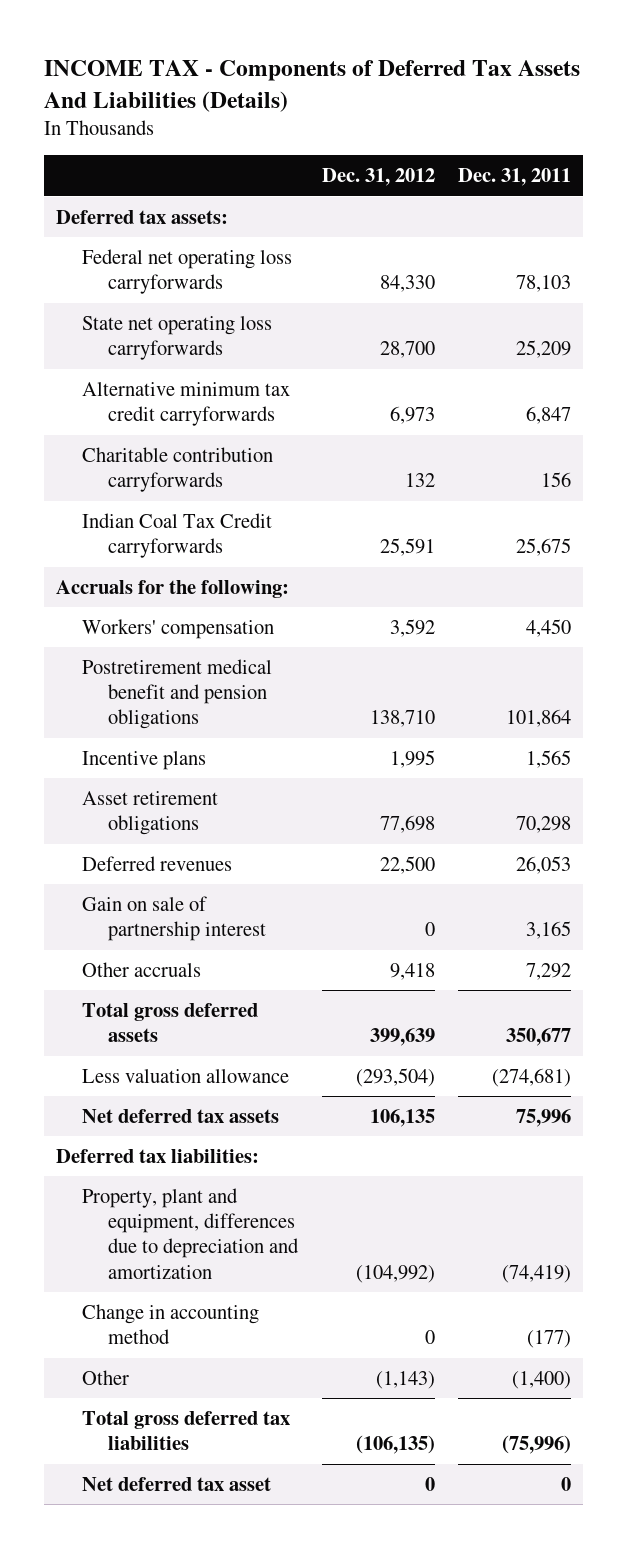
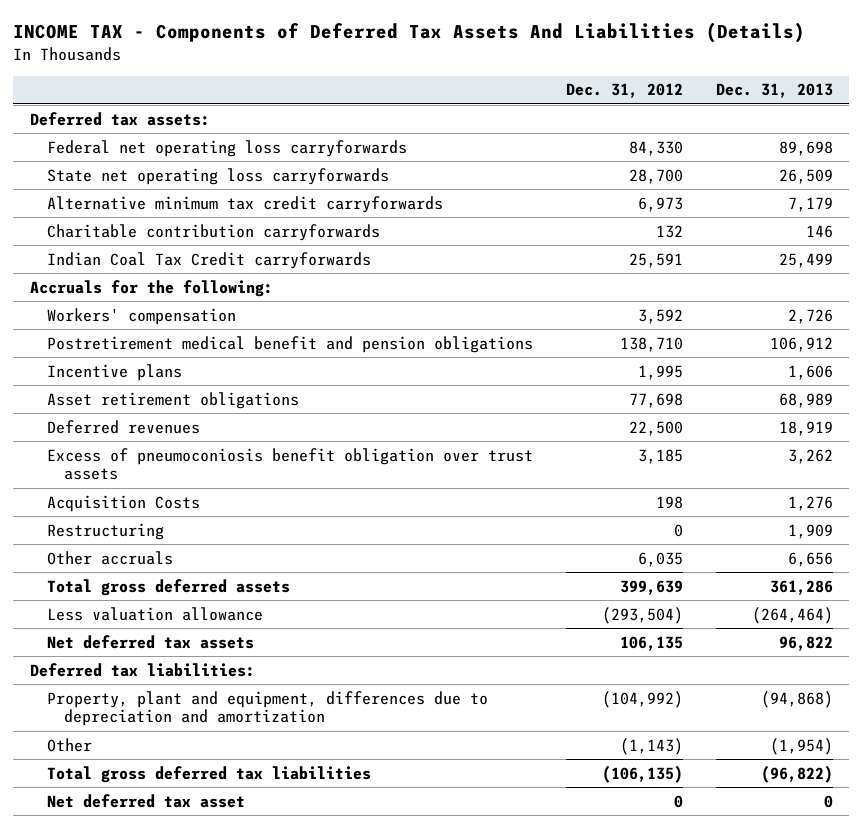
- | Dec. 31, 2012 | Dec. 31, 2011
+ | Dec. 31, 2012 | Dec. 31, 2013
- Gain on sale of partnership interest | 0 | 3,165
- Other accruals | 9,418 | 7,292
+ Excess of pneumoconiosis benefit obligation over trust assets | 3,185 | 3,262
+ Acquisition Costs | 198 | 1,276
+ Restructuring | 0 | 1,909
+ Other accruals | 6,035 | 6,656
- Change in accounting method | 0 | (177)

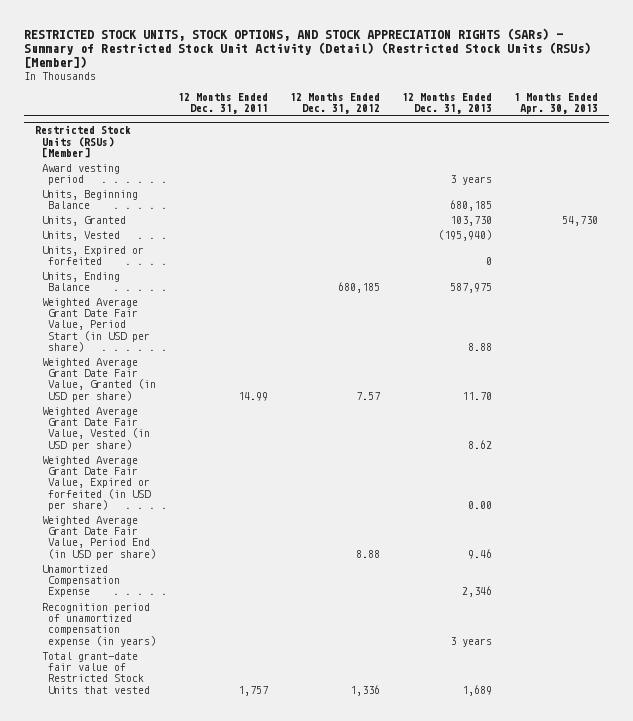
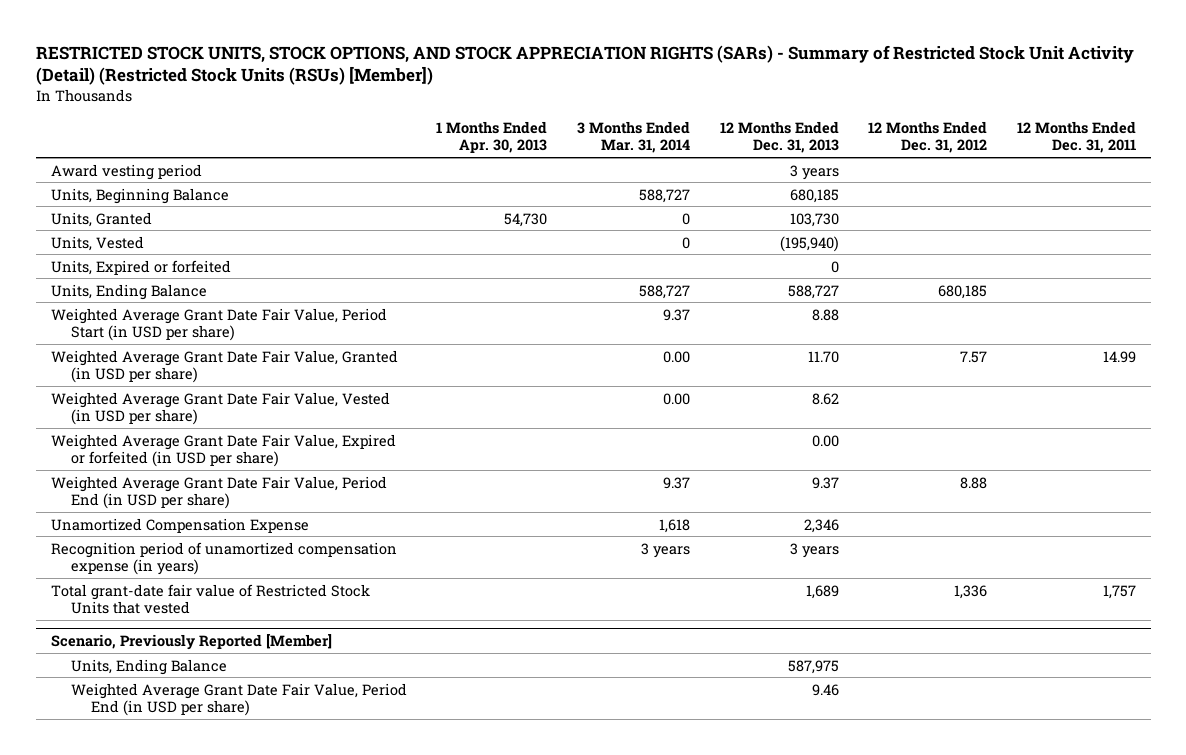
- | 12 Months Ended Dec. 31, 2011 | 12 Months Ended Dec. 31, 2012 | 12 Months Ended Dec. 31, 2013 | 1 Months Ended Apr. 30, 2013
+ | 1 Months Ended Apr. 30, 2013 | 3 Months Ended Mar. 31, 2014 | 12 Months Ended Dec. 31, 2013 | 12 Months Ended Dec. 31, 2012 | 12 Months Ended Dec. 31, 2011
- Restricted Stock Units (RSUs) [Member]
- Units, Ending Balance | | 680,185 | 587,975 |
+ Units, Ending Balance | | 588,727 | 588,727 | 680,185 |
- Weighted Average Grant Date Fair Value, Period End (in USD per share) | | 8.88 | 9.46 |
+ Weighted Average Grant Date Fair Value, Period End (in USD per share) | | 9.37 | 9.37 | 8.88 |
+ Scenario, Previously Reported [Member]
+ Units, Ending Balance | | | 587,975 | |
+ Weighted Average Grant Date Fair Value, Period End (in USD per share) | | | 9.46 | |

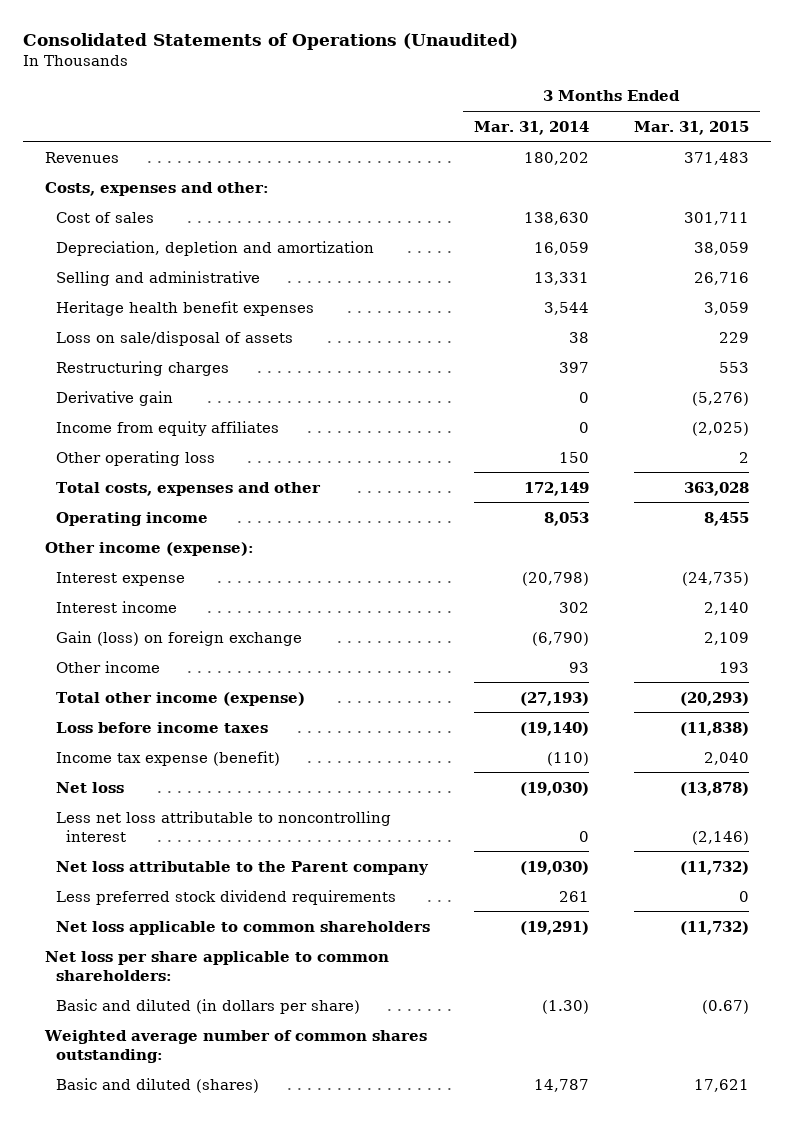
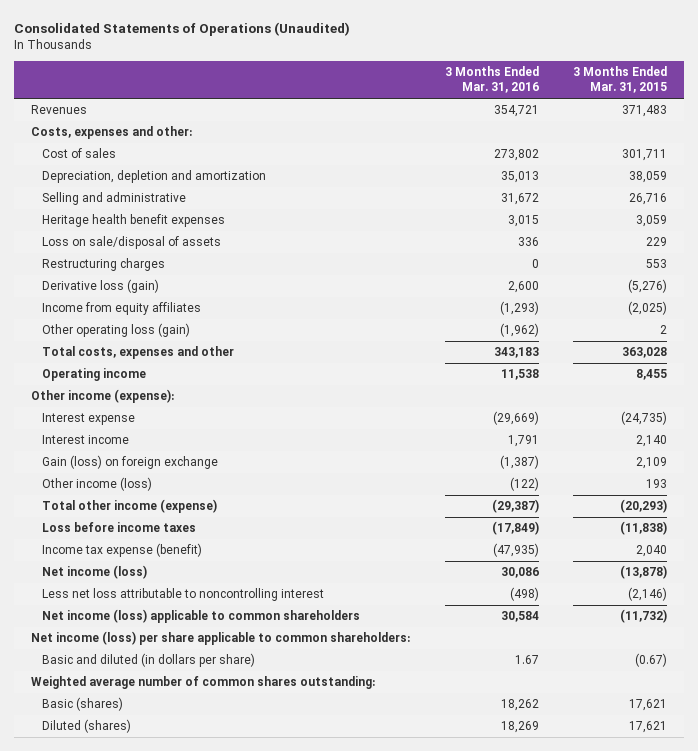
- | 3 Months Ended Mar. 31, 2014 | 3 Months Ended Mar. 31, 2015
+ | 3 Months Ended Mar. 31, 2016 | 3 Months Ended Mar. 31, 2015
- Derivative gain | 0 | (5,276)
+ Derivative loss (gain) | 2,600 | (5,276)
- Other operating loss | 150 | 2
+ Other operating loss (gain) | (1,962) | 2
- Other income | 93 | 193
+ Other income (loss) | (122) | 193
- Net loss | (19,030) | (13,878)
+ Net income (loss) | 30,086 | (13,878)
- Net loss attributable to the Parent company | (19,030) | (11,732)
- Less preferred stock dividend requirements | 261 | 0
- Net loss applicable to common shareholders | (19,291) | (11,732)
- Net loss per share applicable to common shareholders:
+ Net income (loss) applicable to common shareholders | 30,584 | (11,732)
+ Net income (loss) per share applicable to common shareholders:
- Basic and diluted (shares) | 14,787 | 17,621
+ Basic (shares) | 18,262 | 17,621
+ Diluted (shares) | 18,269 | 17,621

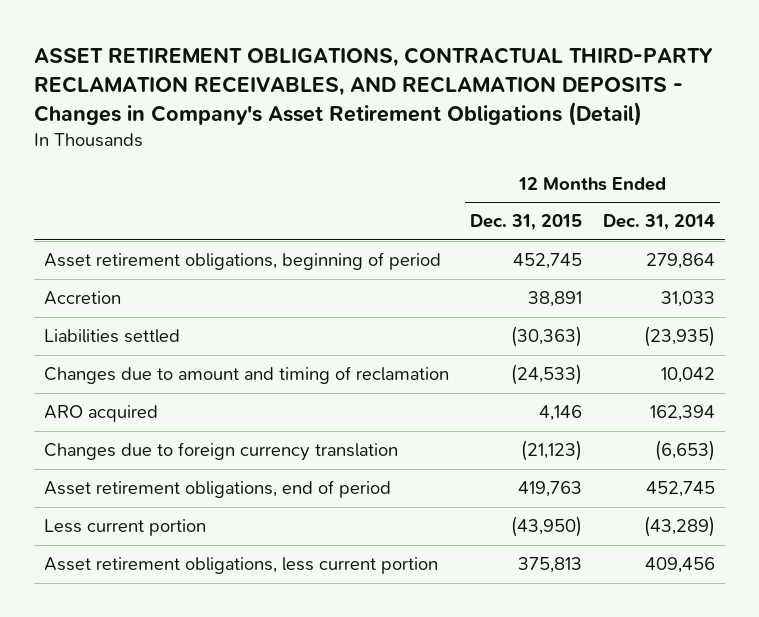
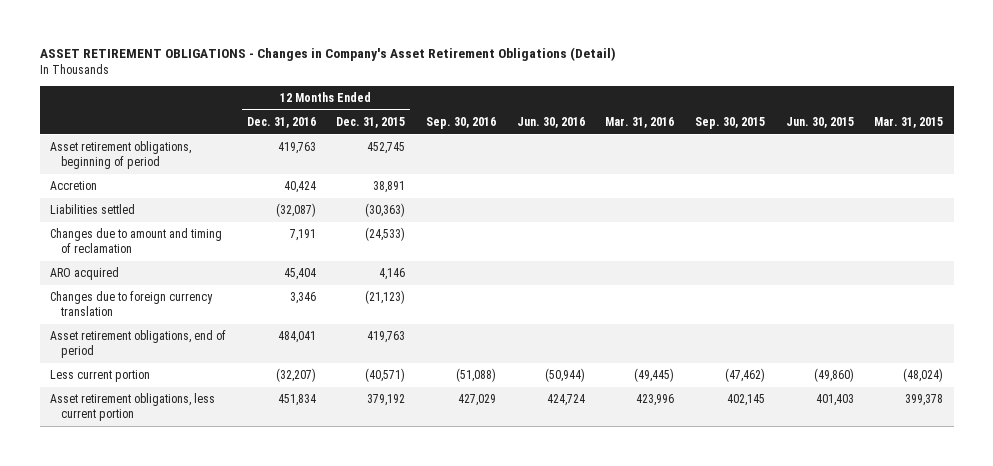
- ASSET RETIREMENT OBLIGATIONS, CONTRACTUAL THIRD-PARTY RECLAMATION RECEIVABLES, AND RECLAMATION DEPOSITS - Changes in Company's Asset Retirement Obligations (Detail)
+ ASSET RETIREMENT OBLIGATIONS - Changes in Company's Asset Retirement Obligations (Detail)
- | 12 Months Ended Dec. 31, 2015 | 12 Months Ended Dec. 31, 2014
+ | 12 Months Ended Dec. 31, 2016 | 12 Months Ended Dec. 31, 2015 | Sep. 30, 2016 | Jun. 30, 2016 | Mar. 31, 2016 | Sep. 30, 2015 | Jun. 30, 2015 | Mar. 31, 2015
- Less current portion | (43,950) | (43,289)
- Asset retirement obligations, less current portion | 375,813 | 409,456
+ Less current portion | (32,207) | (40,571) | (51,088) | (50,944) | (49,445) | (47,462) | (49,860) | (48,024)
+ Asset retirement obligations, less current portion | 451,834 | 379,192 | 427,029 | 424,724 | 423,996 | 402,145 | 401,403 | 399,378

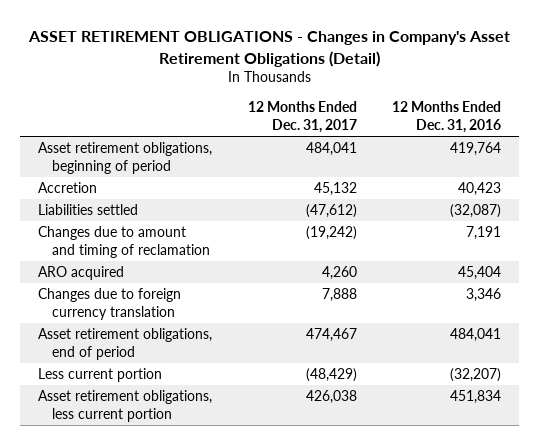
- | 12 Months Ended Dec. 31, 2016 | 12 Months Ended Dec. 31, 2015 | Sep. 30, 2016 | Jun. 30, 2016 | Mar. 31, 2016 | Sep. 30, 2015 | Jun. 30, 2015 | Mar. 31, 2015
+ | 12 Months Ended Dec. 31, 2017 | 12 Months Ended Dec. 31, 2016
- Asset retirement obligations, beginning of period | 419,763 | 452,745 | | | | | |
- Accretion | 40,424 | 38,891 | | | | | |
+ Asset retirement obligations, beginning of period | 484,041 | 419,764
+ Accretion | 45,132 | 40,423

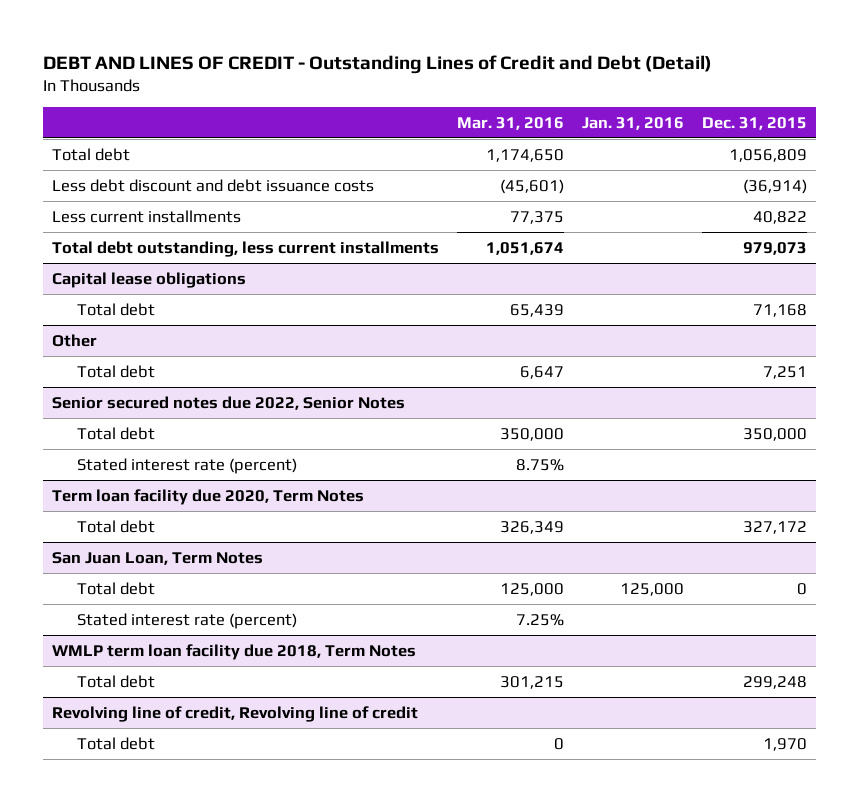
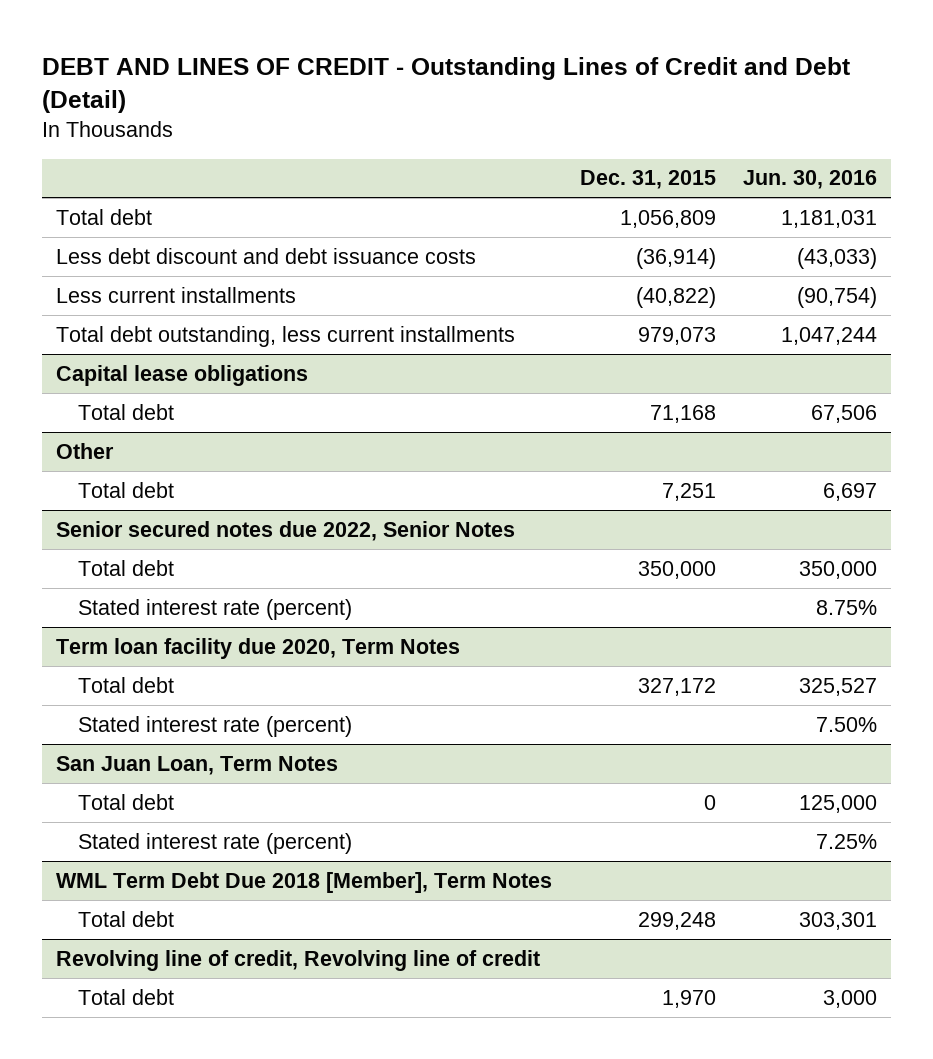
- | Mar. 31, 2016 | Jan. 31, 2016 | Dec. 31, 2015
+ | Dec. 31, 2015 | Jun. 30, 2016
- Less current installments | 77,375 | | 40,822
+ Less current installments | (40,822) | (90,754)
@ Term loan facility due 2020, Term Notes
+ Stated interest rate (percent) | | 7.50%
- WMLP term loan facility due 2018, Term Notes
+ WML Term Debt Due 2018 [Member], Term Notes

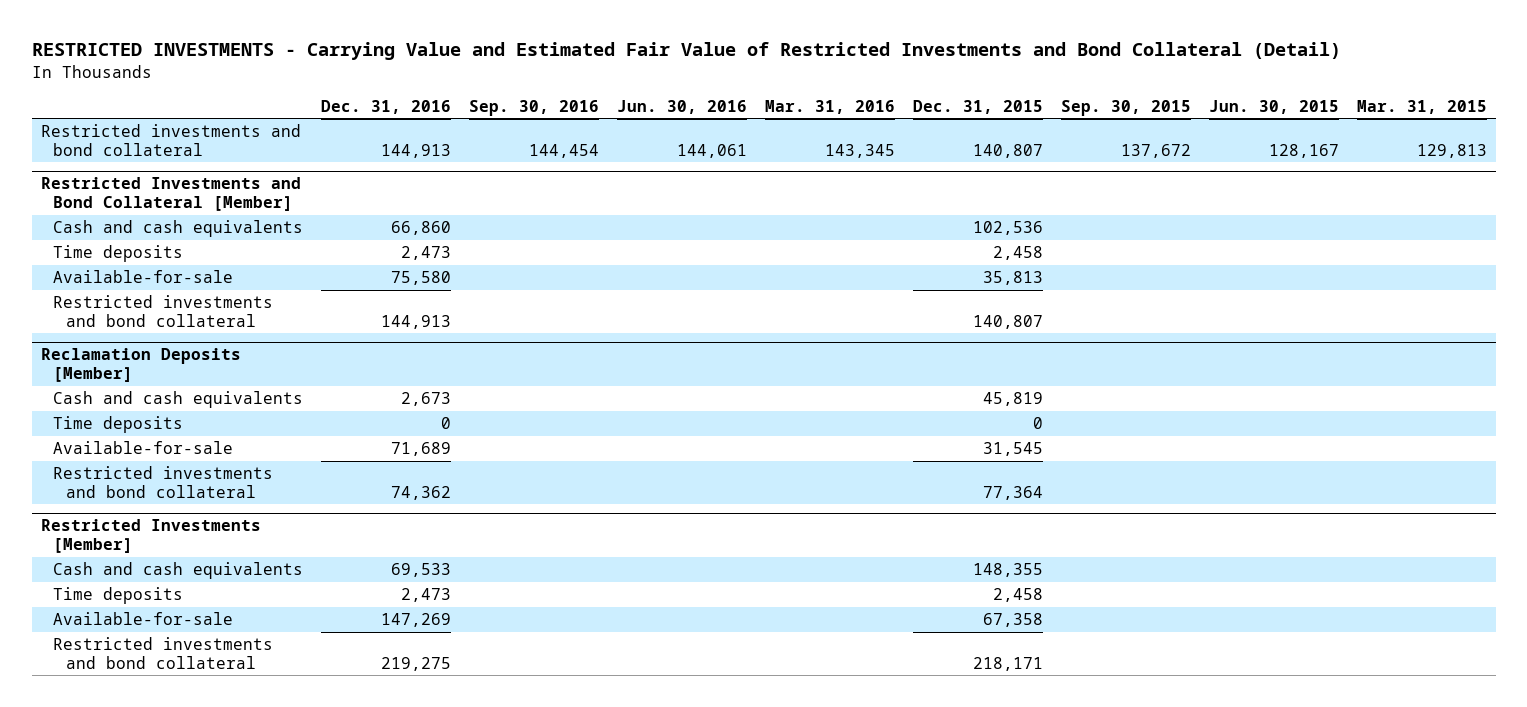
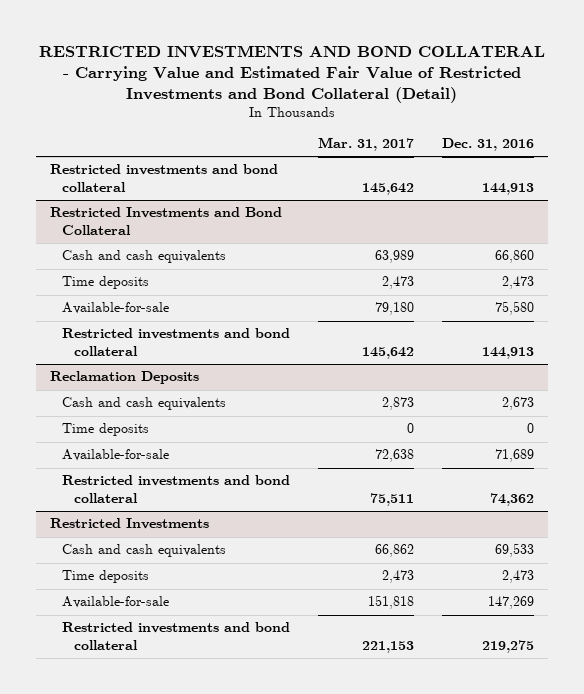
- RESTRICTED INVESTMENTS - Carrying Value and Estimated Fair Value of Restricted Investments and Bond Collateral (Detail)
+ RESTRICTED INVESTMENTS AND BOND COLLATERAL - Carrying Value and Estimated Fair Value of Restricted Investments and Bond Collateral (Detail)
- | Dec. 31, 2016 | Sep. 30, 2016 | Jun. 30, 2016 | Mar. 31, 2016 | Dec. 31, 2015 | Sep. 30, 2015 | Jun. 30, 2015 | Mar. 31, 2015
+ | Mar. 31, 2017 | Dec. 31, 2016
- Restricted Investments and Bond Collateral [Member]
+ Restricted Investments and Bond Collateral
- Reclamation Deposits [Member]
+ Reclamation Deposits
- Restricted Investments [Member]
+ Restricted Investments

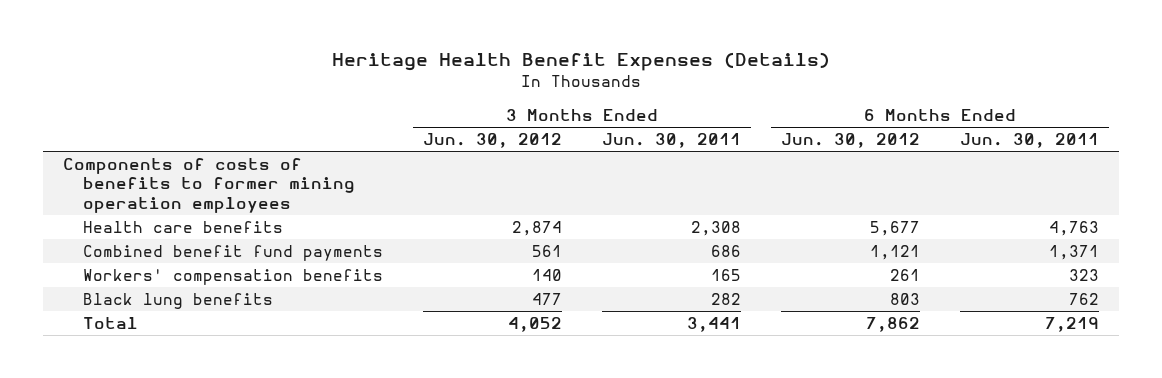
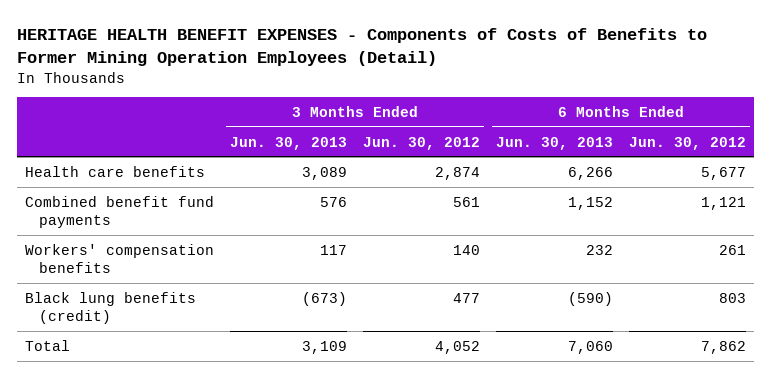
- Heritage Health Benefit Expenses (Details)
+ HERITAGE HEALTH BENEFIT EXPENSES - Components of Costs of Benefits to Former Mining Operation Employees (Detail)
- | 3 Months Ended Jun. 30, 2012 | 3 Months Ended Jun. 30, 2011 | 6 Months Ended Jun. 30, 2012 | 6 Months Ended Jun. 30, 2011
+ | 3 Months Ended Jun. 30, 2013 | 3 Months Ended Jun. 30, 2012 | 6 Months Ended Jun. 30, 2013 | 6 Months Ended Jun. 30, 2012
- Components of costs of benefits to former mining operation employees
- Black lung benefits | 477 | 282 | 803 | 762
+ Black lung benefits (credit) | (673) | 477 | (590) | 803

